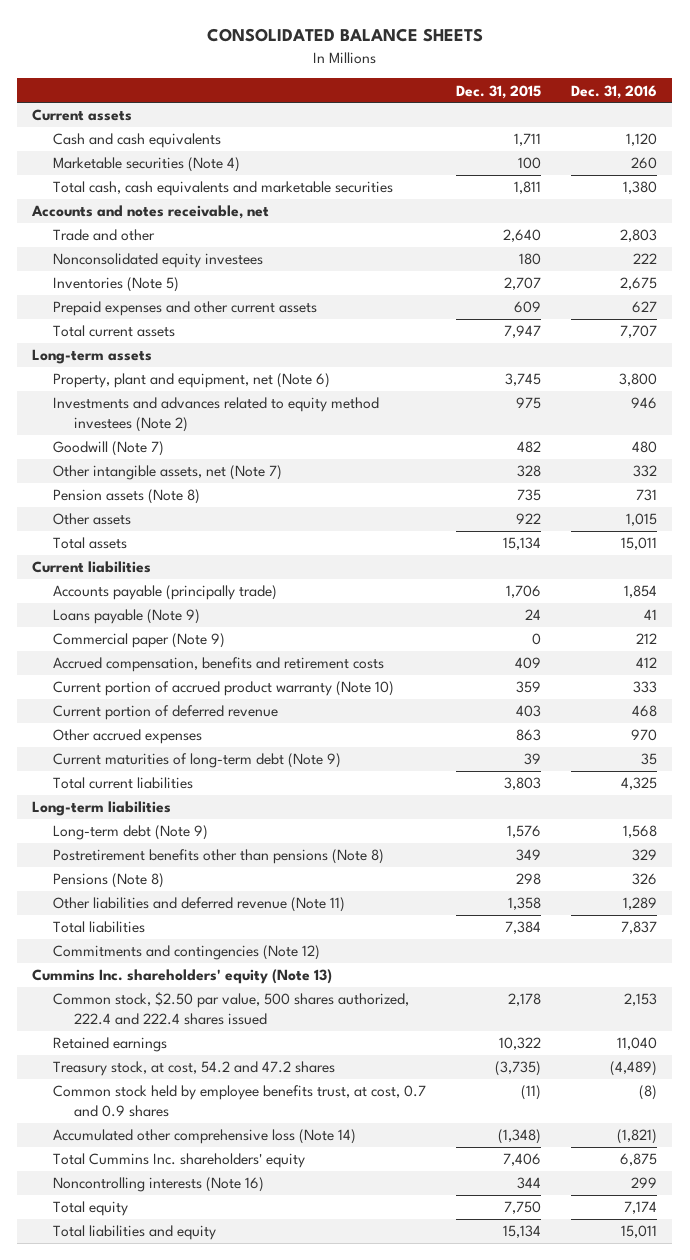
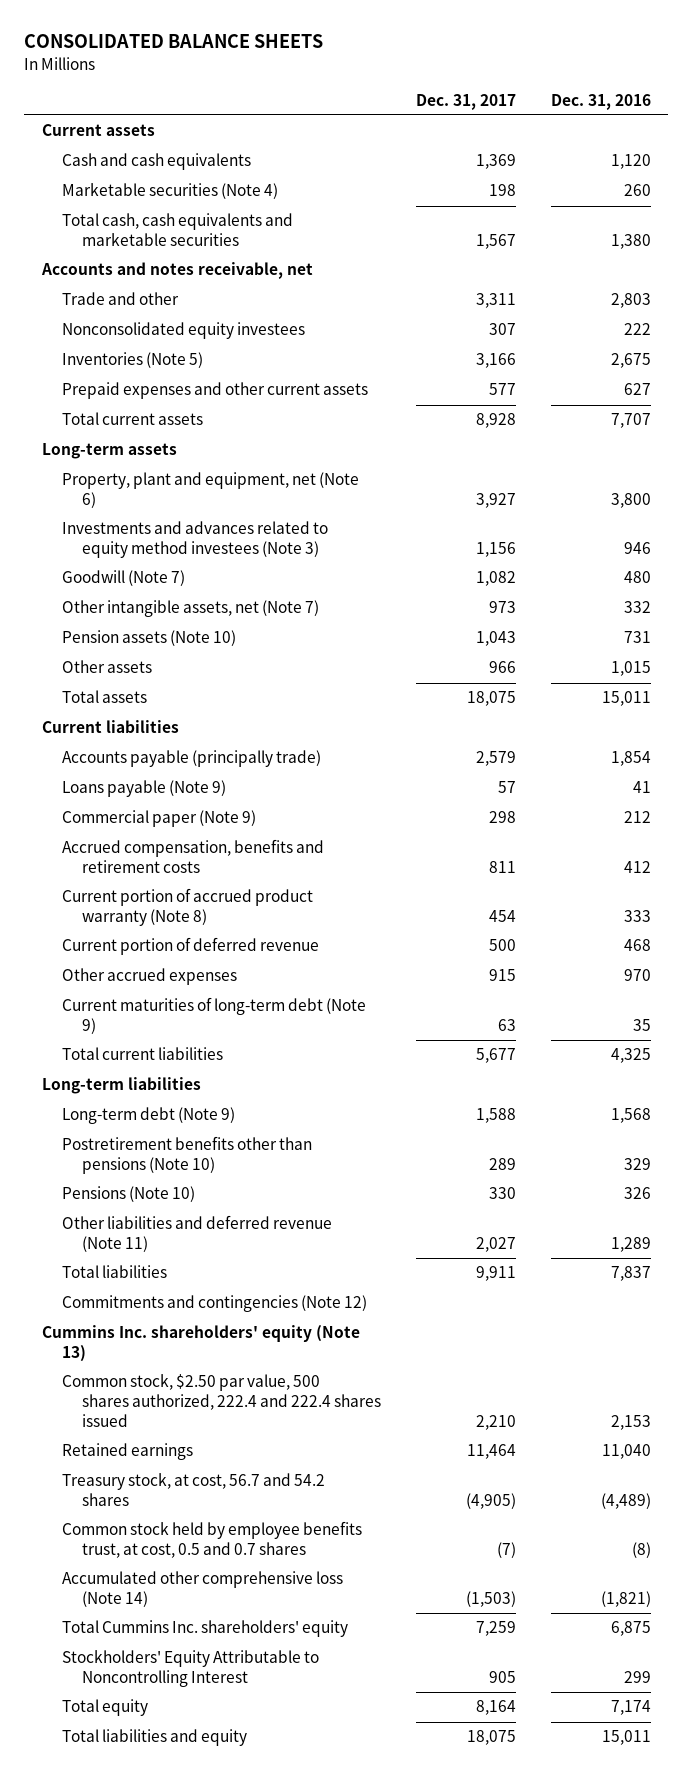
- | Dec. 31, 2015 | Dec. 31, 2016
+ | Dec. 31, 2017 | Dec. 31, 2016
- Investments and advances related to equity method investees (Note 2) | 975 | 946
+ Investments and advances related to equity method investees (Note 3) | 1,156 | 946
- Pension assets (Note 8) | 735 | 731
+ Pension assets (Note 10) | 1,043 | 731
- Current portion of accrued product warranty (Note 10) | 359 | 333
+ Current portion of accrued product warranty (Note 8) | 454 | 333
- Postretirement benefits other than pensions (Note 8) | 349 | 329
- Pensions (Note 8) | 298 | 326
+ Postretirement benefits other than pensions (Note 10) | 289 | 329
+ Pensions (Note 10) | 330 | 326
- Treasury stock, at cost, 54.2 and 47.2 shares | (3,735) | (4,489)
- Common stock held by employee benefits trust, at cost, 0.7 and 0.9 shares | (11) | (8)
+ Treasury stock, at cost, 56.7 and 54.2 shares | (4,905) | (4,489)
+ Common stock held by employee benefits trust, at cost, 0.5 and 0.7 shares | (7) | (8)
- Noncontrolling interests (Note 16) | 344 | 299
+ Stockholders' Equity Attributable to Noncontrolling Interest | 905 | 299

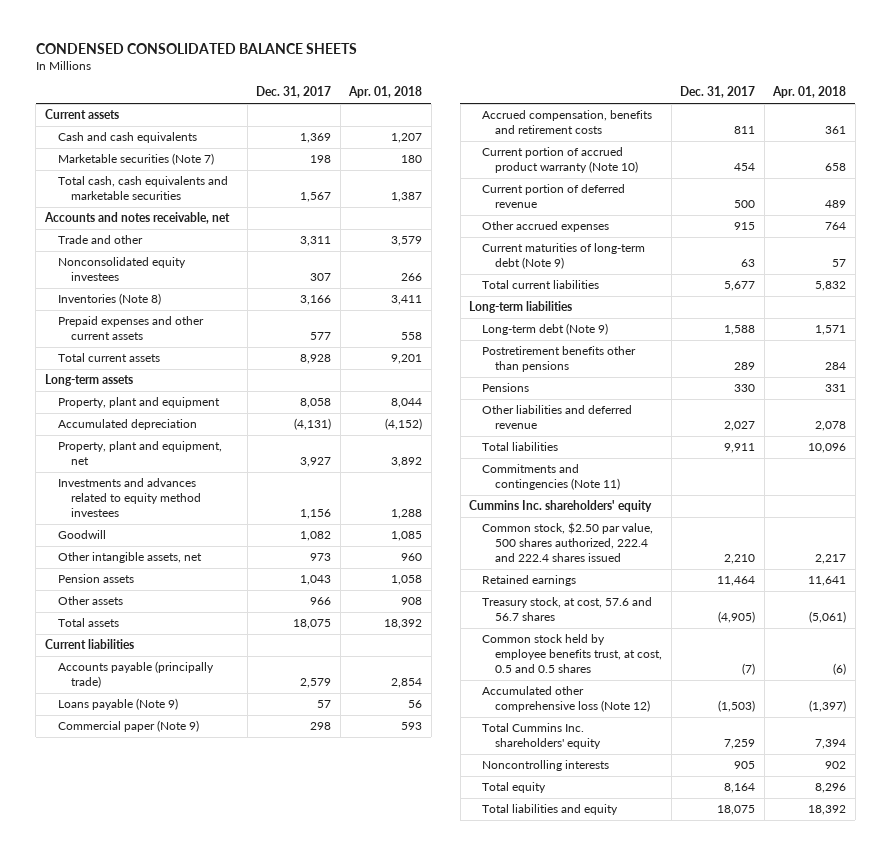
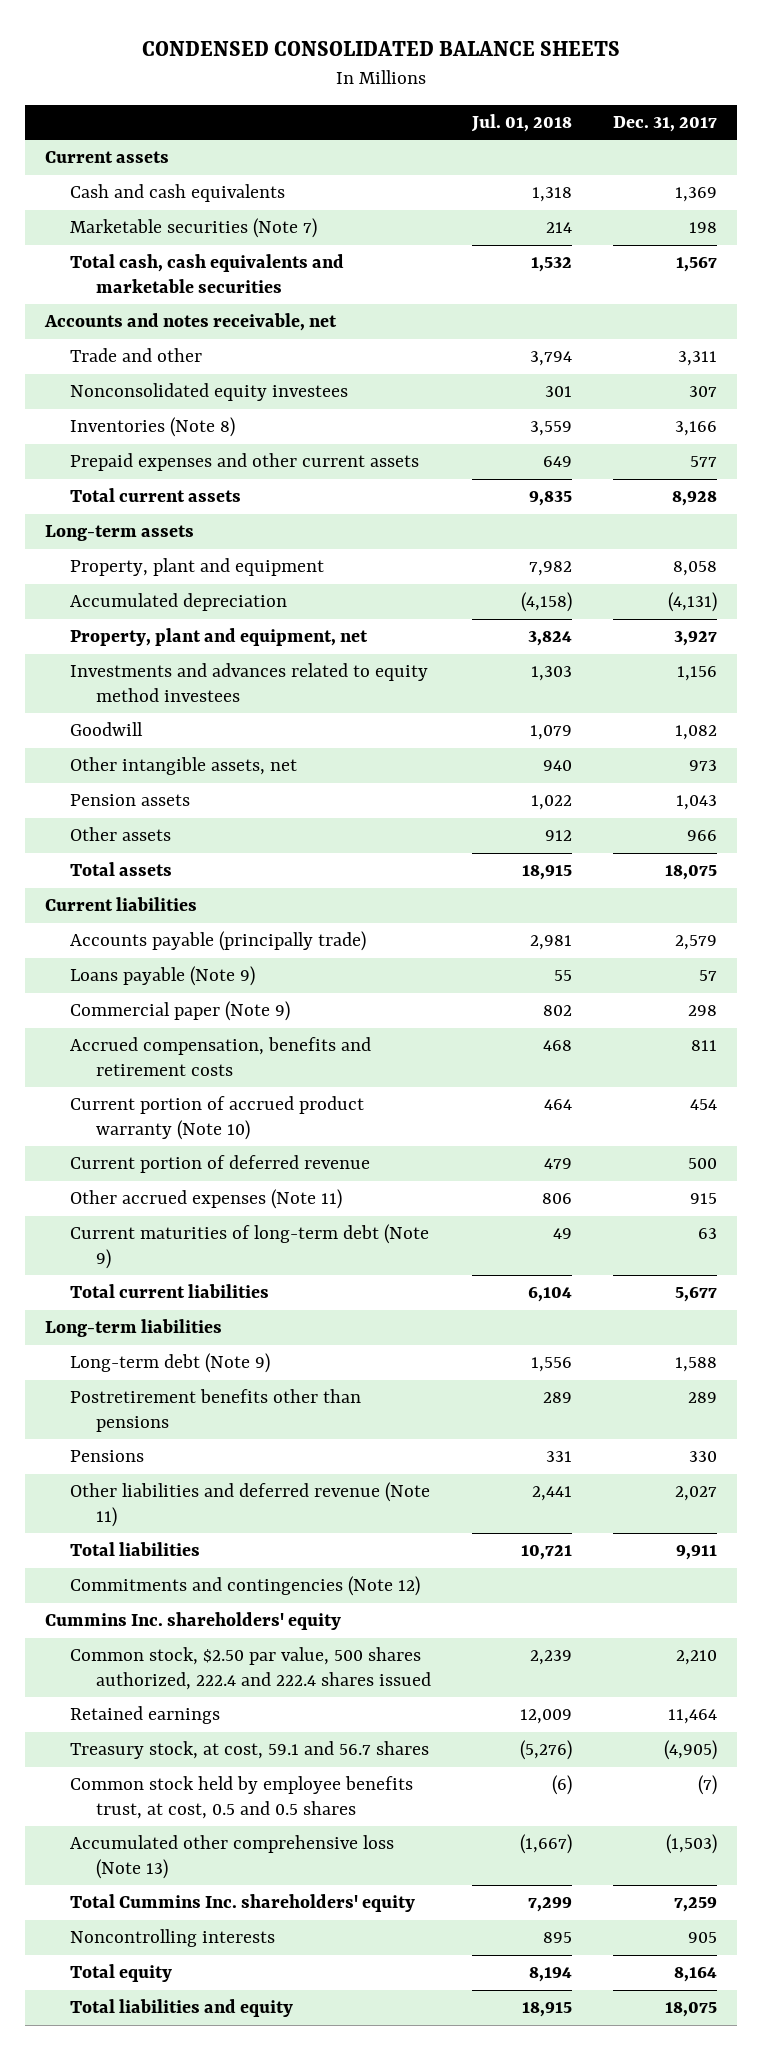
- | Dec. 31, 2017 | Apr. 01, 2018
+ | Jul. 01, 2018 | Dec. 31, 2017
- Other accrued expenses | 915 | 764
+ Other accrued expenses (Note 11) | 806 | 915
- Other liabilities and deferred revenue | 2,027 | 2,078
+ Other liabilities and deferred revenue (Note 11) | 2,441 | 2,027
- Commitments and contingencies (Note 11)
+ Commitments and contingencies (Note 12)
- Treasury stock, at cost, 57.6 and 56.7 shares | (4,905) | (5,061)
+ Treasury stock, at cost, 59.1 and 56.7 shares | (5,276) | (4,905)
- Accumulated other comprehensive loss (Note 12) | (1,503) | (1,397)
+ Accumulated other comprehensive loss (Note 13) | (1,667) | (1,503)

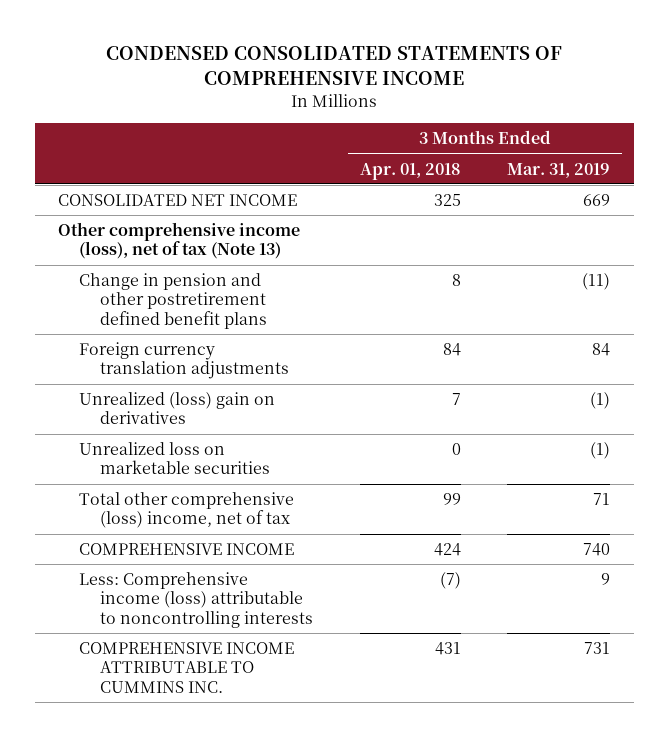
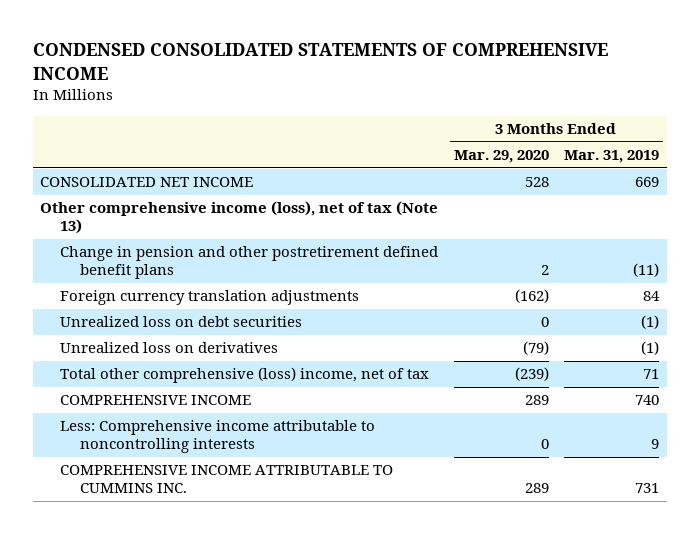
- | 3 Months Ended Apr. 01, 2018 | 3 Months Ended Mar. 31, 2019
+ | 3 Months Ended Mar. 29, 2020 | 3 Months Ended Mar. 31, 2019
- Unrealized (loss) gain on derivatives | 7 | (1)
- Unrealized loss on marketable securities | 0 | (1)
+ Unrealized loss on debt securities | 0 | (1)
+ Unrealized loss on derivatives | (79) | (1)
- Less: Comprehensive income (loss) attributable to noncontrolling interests | (7) | 9
+ Less: Comprehensive income attributable to noncontrolling interests | 0 | 9

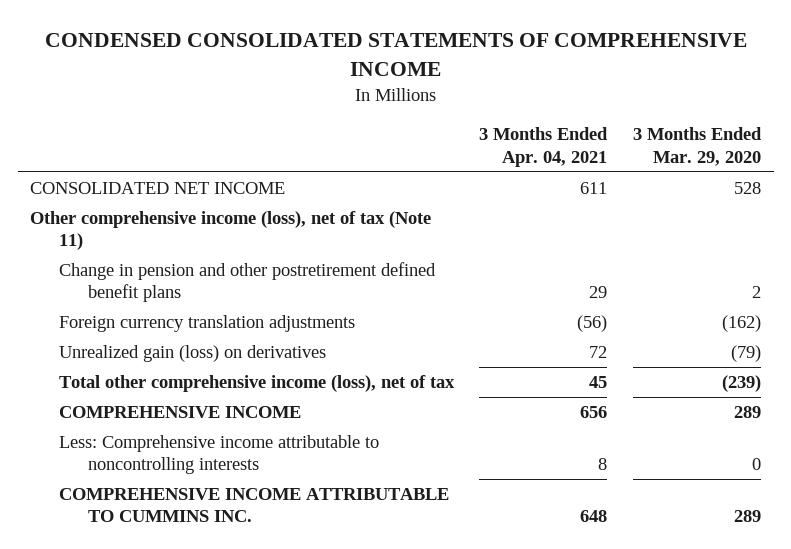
- | 3 Months Ended Mar. 29, 2020 | 3 Months Ended Mar. 31, 2019
+ | 3 Months Ended Apr. 04, 2021 | 3 Months Ended Mar. 29, 2020
- Other comprehensive income (loss), net of tax (Note 13)
+ Other comprehensive income (loss), net of tax (Note 11)
- Unrealized loss on debt securities | 0 | (1)
- Unrealized loss on derivatives | (79) | (1)
- Total other comprehensive (loss) income, net of tax | (239) | 71
+ Unrealized gain (loss) on derivatives | 72 | (79)
+ Total other comprehensive income (loss), net of tax | 45 | (239)

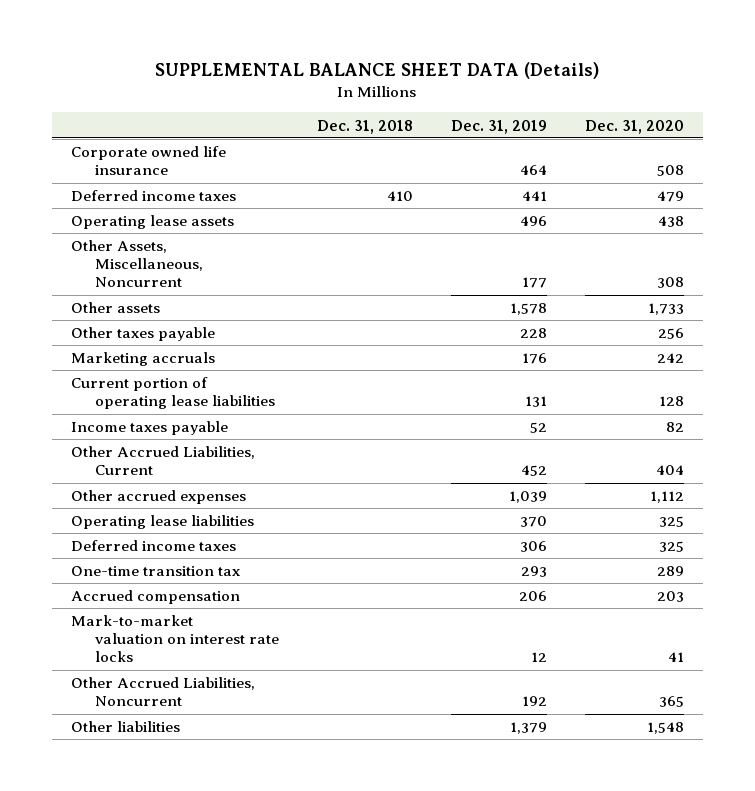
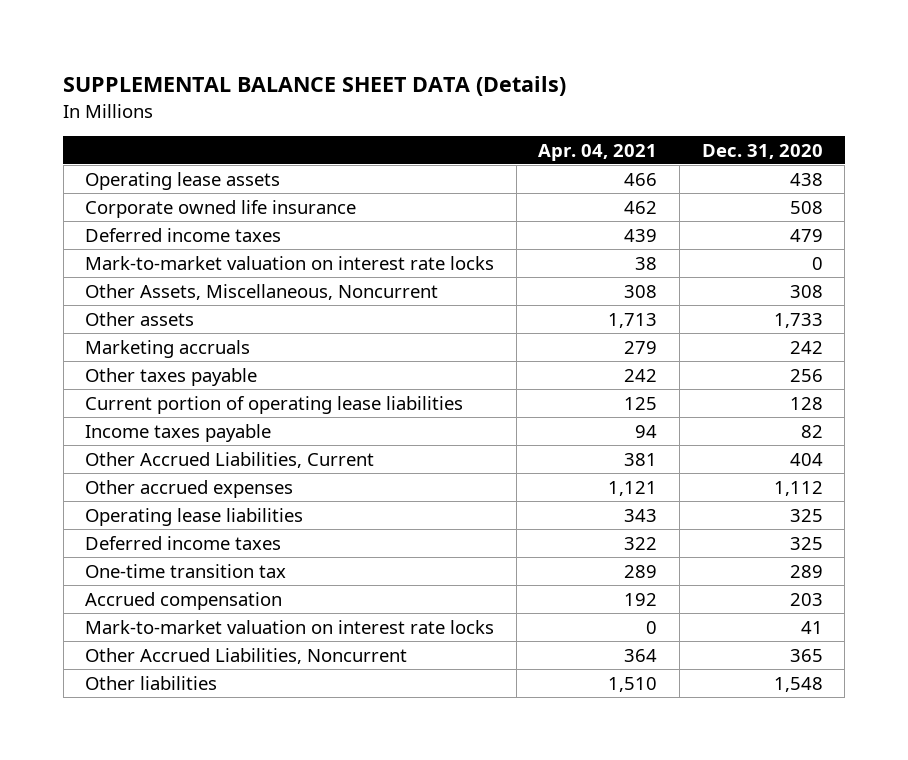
- | Dec. 31, 2018 | Dec. 31, 2019 | Dec. 31, 2020
+ | Apr. 04, 2021 | Dec. 31, 2020
moved up: Operating lease assets | 466 | 438
+ Mark-to-market valuation on interest rate locks | 38 | 0
moved down: Other taxes payable | 242 | 256

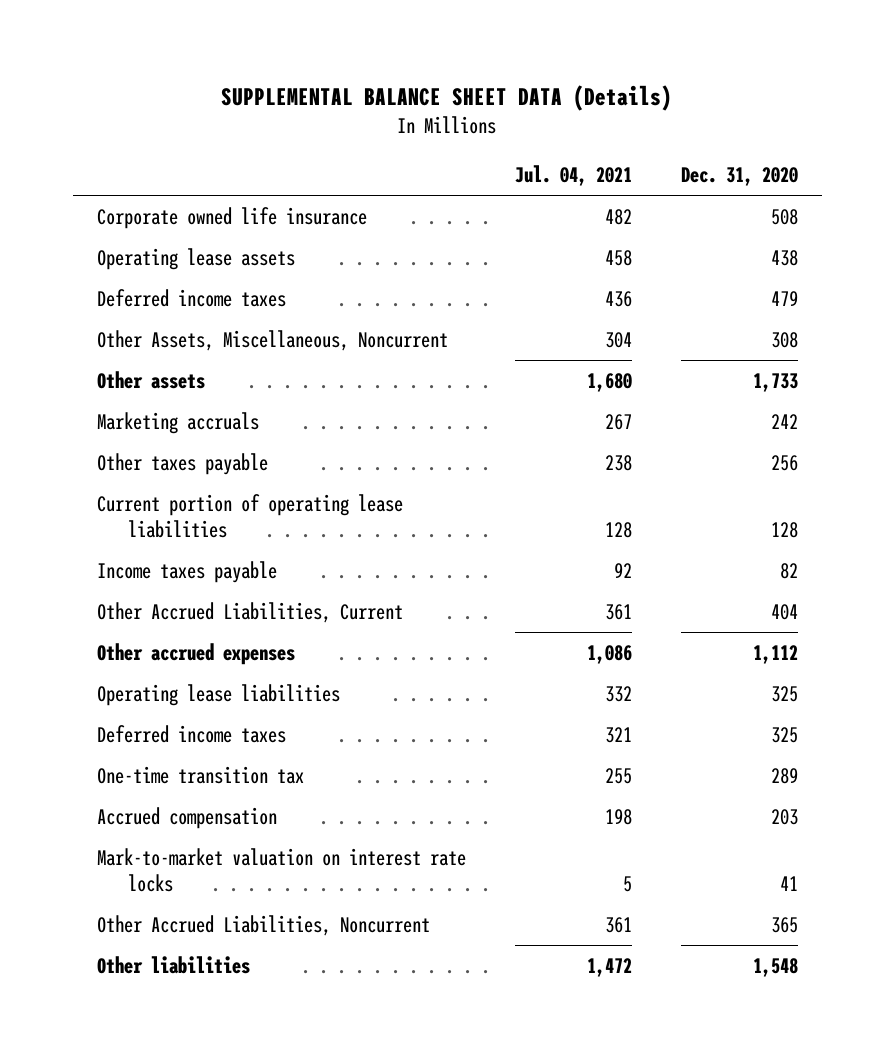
- | Apr. 04, 2021 | Dec. 31, 2020
+ | Jul. 04, 2021 | Dec. 31, 2020
moved down: Operating lease assets | 458 | 438
- Mark-to-market valuation on interest rate locks | 38 | 0

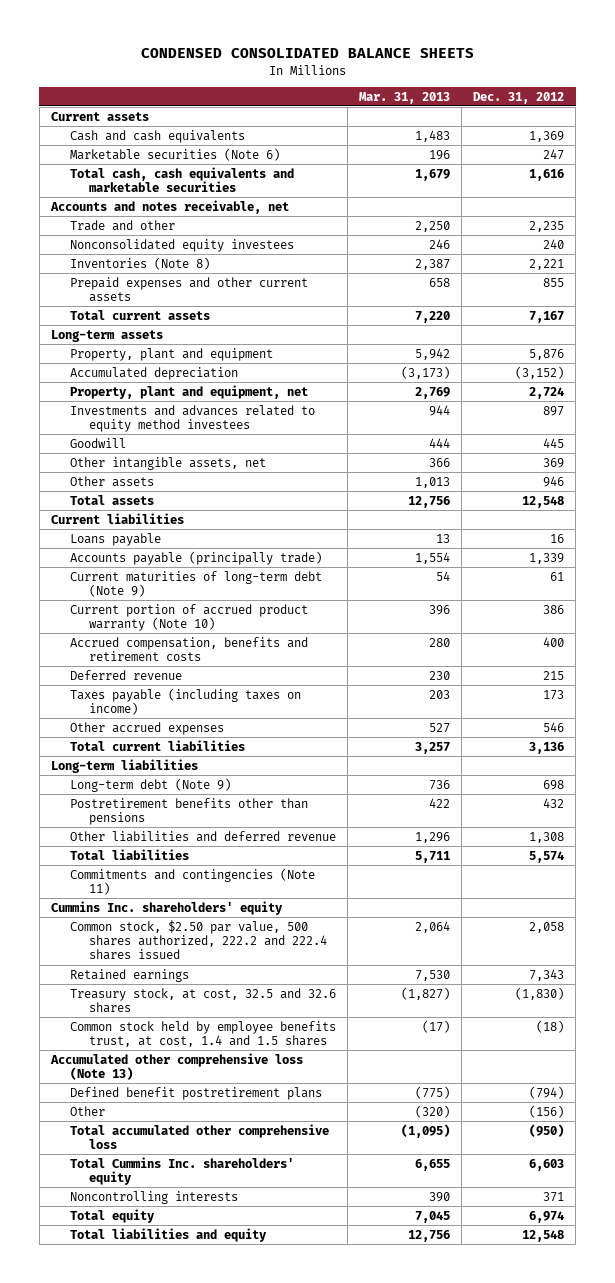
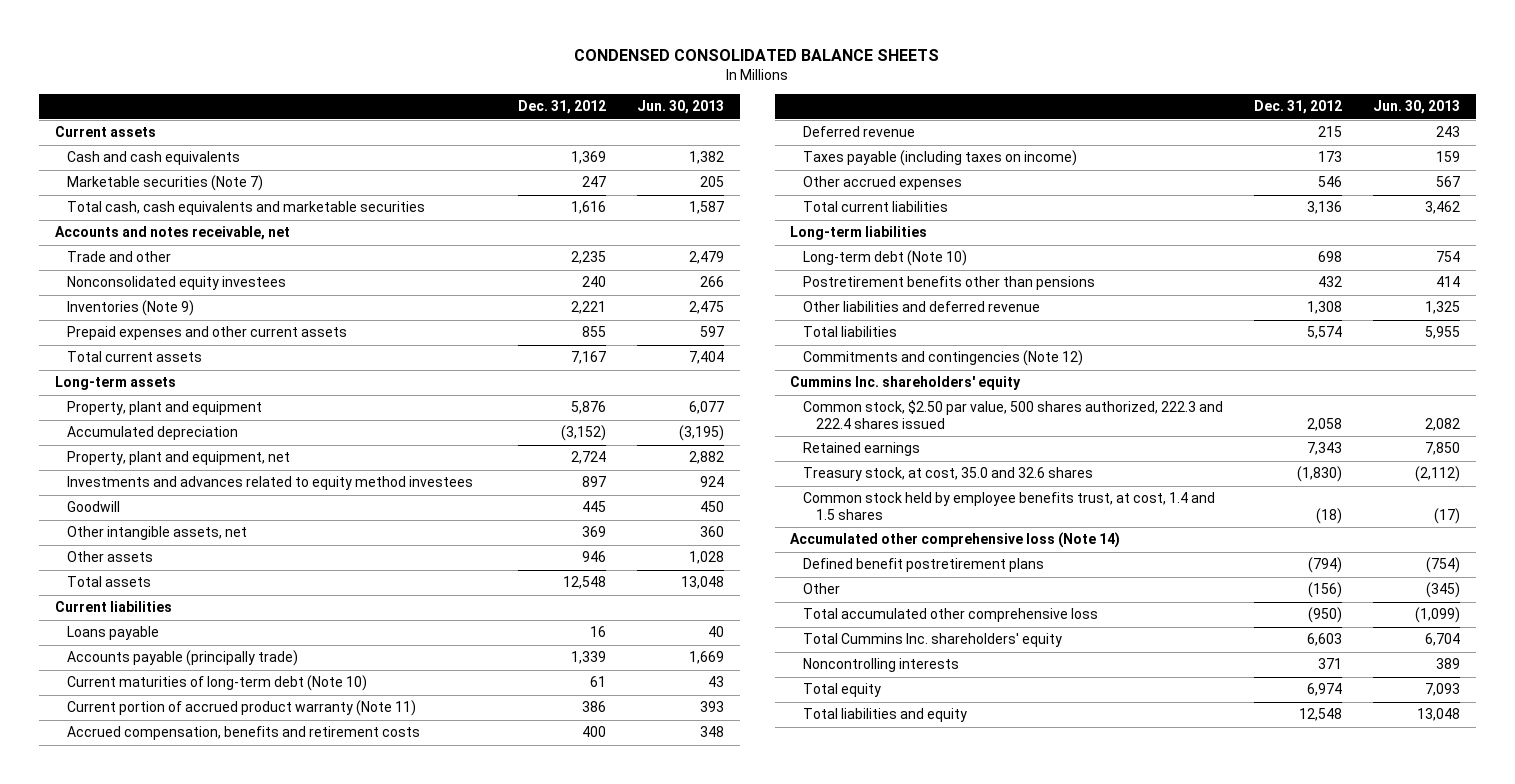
- | Mar. 31, 2013 | Dec. 31, 2012
+ | Dec. 31, 2012 | Jun. 30, 2013
- Marketable securities (Note 6) | 196 | 247
+ Marketable securities (Note 7) | 247 | 205
- Inventories (Note 8) | 2,387 | 2,221
+ Inventories (Note 9) | 2,221 | 2,475
- Current maturities of long-term debt (Note 9) | 54 | 61
- Current portion of accrued product warranty (Note 10) | 396 | 386
+ Current maturities of long-term debt (Note 10) | 61 | 43
+ Current portion of accrued product warranty (Note 11) | 386 | 393
- Long-term debt (Note 9) | 736 | 698
+ Long-term debt (Note 10) | 698 | 754
- Commitments and contingencies (Note 11)
+ Commitments and contingencies (Note 12)
- Common stock, $2.50 par value, 500 shares authorized, 222.2 and 222.4 shares issued | 2,064 | 2,058
+ Common stock, $2.50 par value, 500 shares authorized, 222.3 and 222.4 shares issued | 2,058 | 2,082
- Treasury stock, at cost, 32.5 and 32.6 shares | (1,827) | (1,830)
+ Treasury stock, at cost, 35.0 and 32.6 shares | (1,830) | (2,112)
- Accumulated other comprehensive loss (Note 13)
+ Accumulated other comprehensive loss (Note 14)

